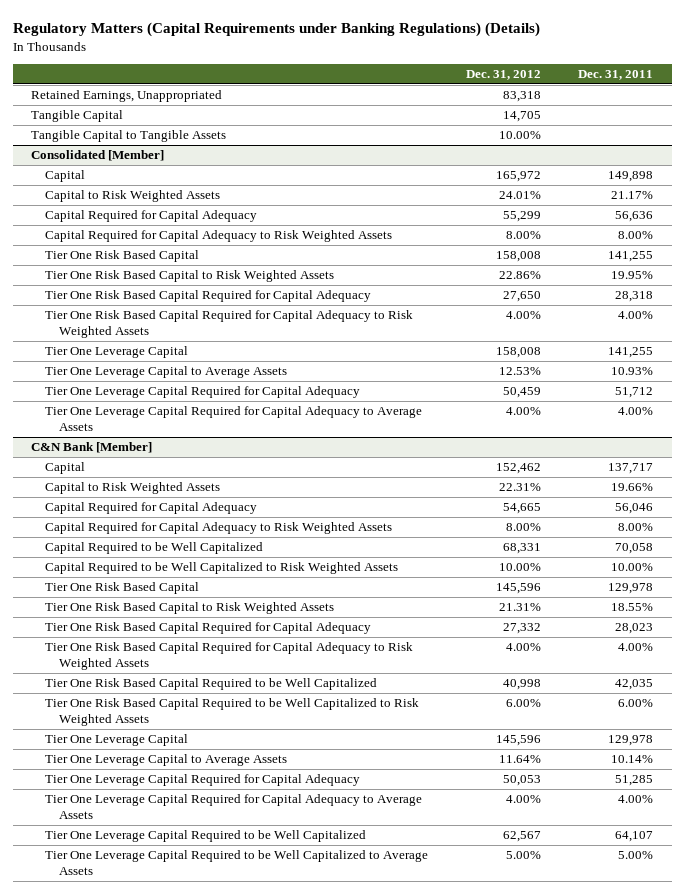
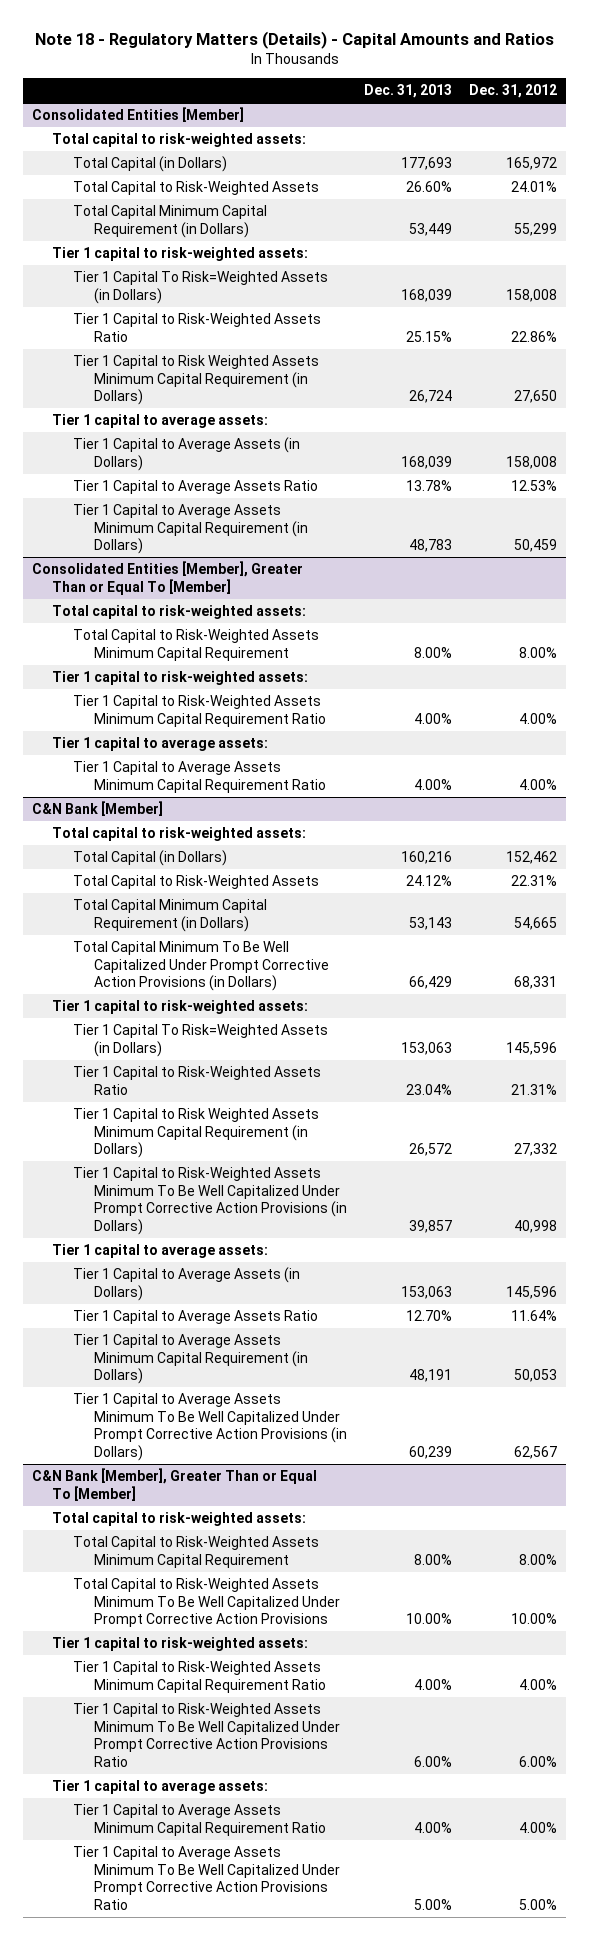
- Regulatory Matters (Capital Requirements under Banking Regulations) (Details)
+ Note 18 - Regulatory Matters (Details) - Capital Amounts and Ratios
- | Dec. 31, 2012 | Dec. 31, 2011
+ | Dec. 31, 2013 | Dec. 31, 2012
- Retained Earnings, Unappropriated | 83,318 |
- Tangible Capital | 14,705 |
- Tangible Capital to Tangible Assets | 10.00% |
- Consolidated [Member]
- Capital | 165,972 | 149,898
- Capital to Risk Weighted Assets | 24.01% | 21.17%
- Capital Required for Capital Adequacy | 55,299 | 56,636
- Capital Required for Capital Adequacy to Risk Weighted Assets | 8.00% | 8.00%
- Tier One Risk Based Capital | 158,008 | 141,255
- Tier One Risk Based Capital to Risk Weighted Assets | 22.86% | 19.95%
- Tier One Risk Based Capital Required for Capital Adequacy | 27,650 | 28,318
- Tier One Risk Based Capital Required for Capital Adequacy to Risk Weighted Assets | 4.00% | 4.00%
- Tier One Leverage Capital | 158,008 | 141,255
- Tier One Leverage Capital to Average Assets | 12.53% | 10.93%
- Tier One Leverage Capital Required for Capital Adequacy | 50,459 | 51,712
- Tier One Leverage Capital Required for Capital Adequacy to Average Assets | 4.00% | 4.00%
+ Consolidated Entities [Member]
+ Total capital to risk-weighted assets:
+ Total Capital (in Dollars) | 177,693 | 165,972
+ Total Capital to Risk-Weighted Assets | 26.60% | 24.01%
+ Total Capital Minimum Capital Requirement (in Dollars) | 53,449 | 55,299
+ Tier 1 capital to risk-weighted assets:
+ Tier 1 Capital To Risk=Weighted Assets (in Dollars) | 168,039 | 158,008
+ Tier 1 Capital to Risk-Weighted Assets Ratio | 25.15% | 22.86%
+ Tier 1 Capital to Risk Weighted Assets Minimum Capital Requirement (in Dollars) | 26,724 | 27,650
+ Tier 1 capital to average assets:
+ Tier 1 Capital to Average Assets (in Dollars) | 168,039 | 158,008
+ Tier 1 Capital to Average Assets Ratio | 13.78% | 12.53%
+ Tier 1 Capital to Average Assets Minimum Capital Requirement (in Dollars) | 48,783 | 50,459
+ Consolidated Entities [Member], Greater Than or Equal To [Member]
+ Total capital to risk-weighted assets:
+ Total Capital to Risk-Weighted Assets Minimum Capital Requirement | 8.00% | 8.00%
+ Tier 1 capital to risk-weighted assets:
+ Tier 1 Capital to Risk-Weighted Assets Minimum Capital Requirement Ratio | 4.00% | 4.00%
+ Tier 1 capital to average assets:
+ Tier 1 Capital to Average Assets Minimum Capital Requirement Ratio | 4.00% | 4.00%
@ C&N Bank [Member]
- Capital | 152,462 | 137,717
- Capital to Risk Weighted Assets | 22.31% | 19.66%
- Capital Required for Capital Adequacy | 54,665 | 56,046
- Capital Required for Capital Adequacy to Risk Weighted Assets | 8.00% | 8.00%
- Capital Required to be Well Capitalized | 68,331 | 70,058
- Capital Required to be Well Capitalized to Risk Weighted Assets | 10.00% | 10.00%
- Tier One Risk Based Capital | 145,596 | 129,978
- Tier One Risk Based Capital to Risk Weighted Assets | 21.31% | 18.55%
- Tier One Risk Based Capital Required for Capital Adequacy | 27,332 | 28,023
- Tier One Risk Based Capital Required for Capital Adequacy to Risk Weighted Assets | 4.00% | 4.00%
- Tier One Risk Based Capital Required to be Well Capitalized | 40,998 | 42,035
- Tier One Risk Based Capital Required to be Well Capitalized to Risk Weighted Assets | 6.00% | 6.00%
- Tier One Leverage Capital | 145,596 | 129,978
- Tier One Leverage Capital to Average Assets | 11.64% | 10.14%
- Tier One Leverage Capital Required for Capital Adequacy | 50,053 | 51,285
- Tier One Leverage Capital Required for Capital Adequacy to Average Assets | 4.00% | 4.00%
- Tier One Leverage Capital Required to be Well Capitalized | 62,567 | 64,107
- Tier One Leverage Capital Required to be Well Capitalized to Average Assets | 5.00% | 5.00%
+ Total capital to risk-weighted assets:
+ Total Capital (in Dollars) | 160,216 | 152,462
+ Total Capital to Risk-Weighted Assets | 24.12% | 22.31%
+ Total Capital Minimum Capital Requirement (in Dollars) | 53,143 | 54,665
+ Total Capital Minimum To Be Well Capitalized Under Prompt Corrective Action Provisions (in Dollars) | 66,429 | 68,331
+ Tier 1 capital to risk-weighted assets:
+ Tier 1 Capital To Risk=Weighted Assets (in Dollars) | 153,063 | 145,596
+ Tier 1 Capital to Risk-Weighted Assets Ratio | 23.04% | 21.31%
+ Tier 1 Capital to Risk Weighted Assets Minimum Capital Requirement (in Dollars) | 26,572 | 27,332
+ Tier 1 Capital to Risk-Weighted Assets Minimum To Be Well Capitalized Under Prompt Corrective Action Provisions (in Dollars) | 39,857 | 40,998
+ Tier 1 capital to average assets:
+ Tier 1 Capital to Average Assets (in Dollars) | 153,063 | 145,596
+ Tier 1 Capital to Average Assets Ratio | 12.70% | 11.64%
+ Tier 1 Capital to Average Assets Minimum Capital Requirement (in Dollars) | 48,191 | 50,053
+ Tier 1 Capital to Average Assets Minimum To Be Well Capitalized Under Prompt Corrective Action Provisions (in Dollars) | 60,239 | 62,567
+ C&N Bank [Member], Greater Than or Equal To [Member]
+ Total capital to risk-weighted assets:
+ Total Capital to Risk-Weighted Assets Minimum Capital Requirement | 8.00% | 8.00%
+ Total Capital to Risk-Weighted Assets Minimum To Be Well Capitalized Under Prompt Corrective Action Provisions | 10.00% | 10.00%
+ Tier 1 capital to risk-weighted assets:
+ Tier 1 Capital to Risk-Weighted Assets Minimum Capital Requirement Ratio | 4.00% | 4.00%
+ Tier 1 Capital to Risk-Weighted Assets Minimum To Be Well Capitalized Under Prompt Corrective Action Provisions Ratio | 6.00% | 6.00%
+ Tier 1 capital to average assets:
+ Tier 1 Capital to Average Assets Minimum Capital Requirement Ratio | 4.00% | 4.00%
+ Tier 1 Capital to Average Assets Minimum To Be Well Capitalized Under Prompt Corrective Action Provisions Ratio | 5.00% | 5.00%

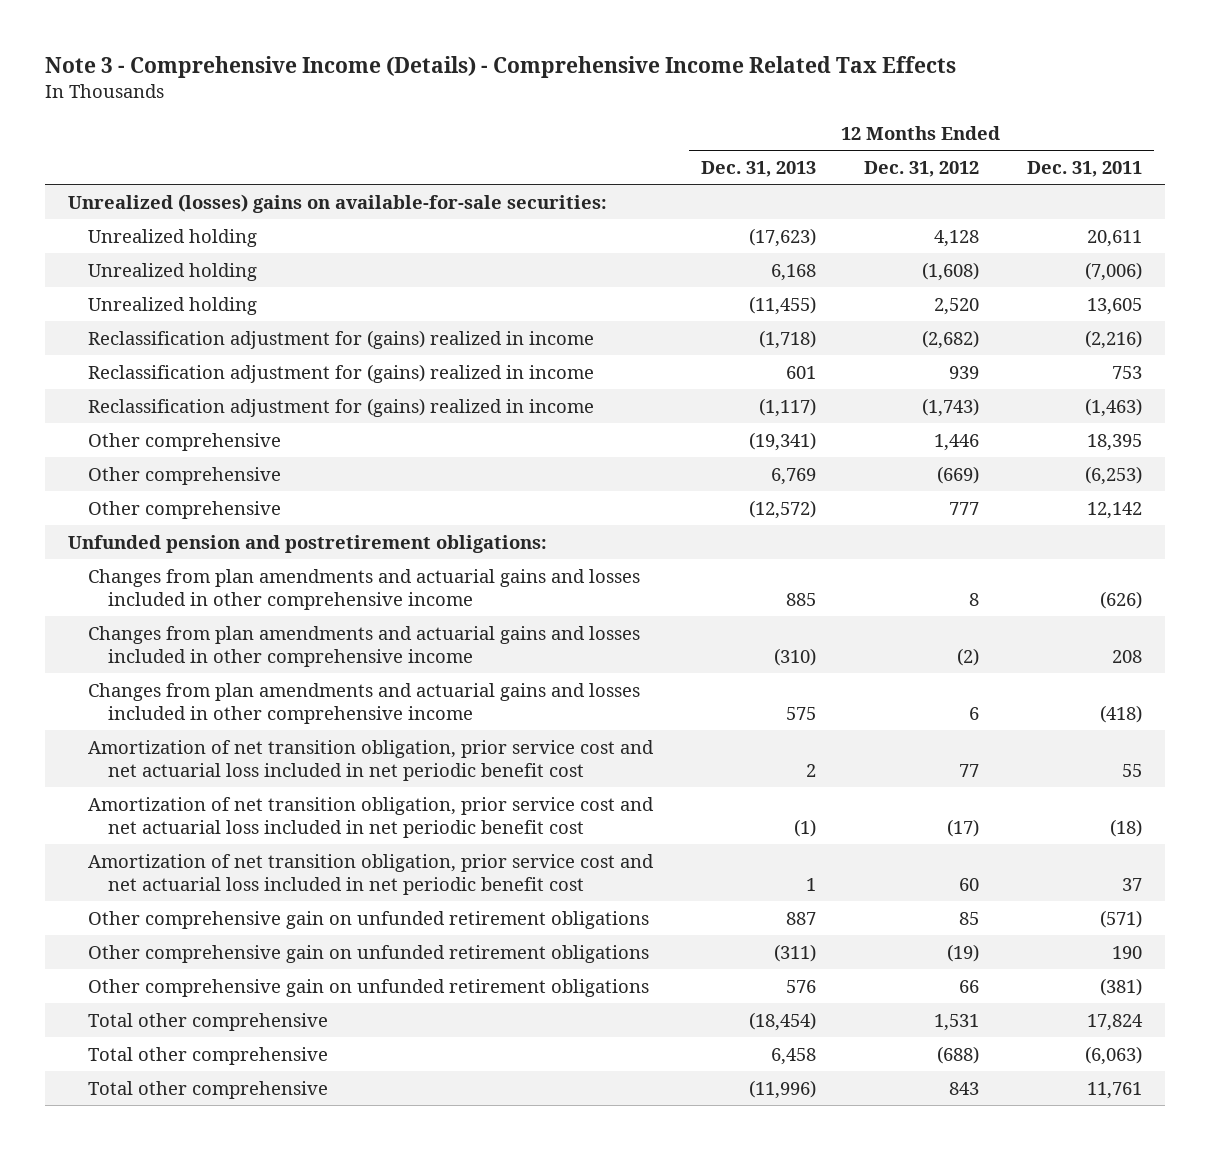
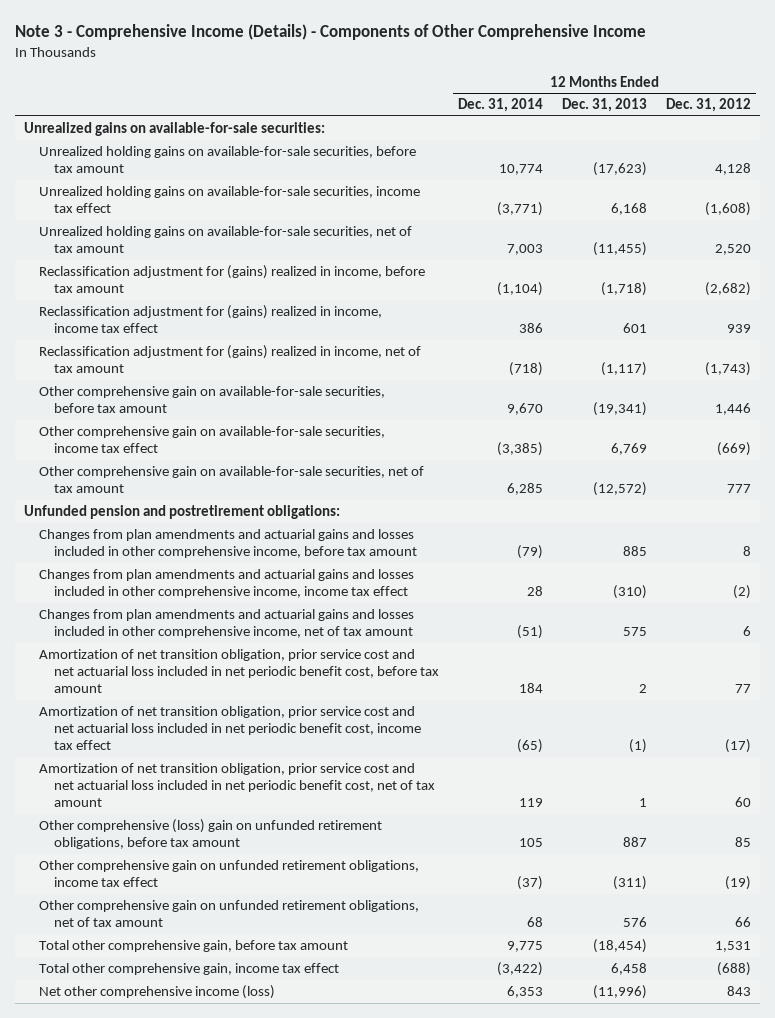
- Note 3 - Comprehensive Income (Details) - Comprehensive Income Related Tax Effects
+ Note 3 - Comprehensive Income (Details) - Components of Other Comprehensive Income
- | 12 Months Ended Dec. 31, 2013 | 12 Months Ended Dec. 31, 2012 | 12 Months Ended Dec. 31, 2011
+ | 12 Months Ended Dec. 31, 2014 | 12 Months Ended Dec. 31, 2013 | 12 Months Ended Dec. 31, 2012
- Unrealized (losses) gains on available-for-sale securities:
- Unrealized holding | (17,623) | 4,128 | 20,611
- Unrealized holding | 6,168 | (1,608) | (7,006)
- Unrealized holding | (11,455) | 2,520 | 13,605
- Reclassification adjustment for (gains) realized in income | (1,718) | (2,682) | (2,216)
- Reclassification adjustment for (gains) realized in income | 601 | 939 | 753
- Reclassification adjustment for (gains) realized in income | (1,117) | (1,743) | (1,463)
- Other comprehensive | (19,341) | 1,446 | 18,395
- Other comprehensive | 6,769 | (669) | (6,253)
- Other comprehensive | (12,572) | 777 | 12,142
+ Unrealized gains on available-for-sale securities:
+ Unrealized holding gains on available-for-sale securities, before tax amount | 10,774 | (17,623) | 4,128
+ Unrealized holding gains on available-for-sale securities, income tax effect | (3,771) | 6,168 | (1,608)
+ Unrealized holding gains on available-for-sale securities, net of tax amount | 7,003 | (11,455) | 2,520
+ Reclassification adjustment for (gains) realized in income, before tax amount | (1,104) | (1,718) | (2,682)
+ Reclassification adjustment for (gains) realized in income, income tax effect | 386 | 601 | 939
+ Reclassification adjustment for (gains) realized in income, net of tax amount | (718) | (1,117) | (1,743)
+ Other comprehensive gain on available-for-sale securities, before tax amount | 9,670 | (19,341) | 1,446
+ Other comprehensive gain on available-for-sale securities, income tax effect | (3,385) | 6,769 | (669)
+ Other comprehensive gain on available-for-sale securities, net of tax amount | 6,285 | (12,572) | 777
- Changes from plan amendments and actuarial gains and losses included in other comprehensive income | 885 | 8 | (626)
- Changes from plan amendments and actuarial gains and losses included in other comprehensive income | (310) | (2) | 208
- Changes from plan amendments and actuarial gains and losses included in other comprehensive income | 575 | 6 | (418)
- Amortization of net transition obligation, prior service cost and net actuarial loss included in net periodic benefit cost | 2 | 77 | 55
- Amortization of net transition obligation, prior service cost and net actuarial loss included in net periodic benefit cost | (1) | (17) | (18)
- Amortization of net transition obligation, prior service cost and net actuarial loss included in net periodic benefit cost | 1 | 60 | 37
- Other comprehensive gain on unfunded retirement obligations | 887 | 85 | (571)
- Other comprehensive gain on unfunded retirement obligations | (311) | (19) | 190
- Other comprehensive gain on unfunded retirement obligations | 576 | 66 | (381)
- Total other comprehensive | (18,454) | 1,531 | 17,824
- Total other comprehensive | 6,458 | (688) | (6,063)
- Total other comprehensive | (11,996) | 843 | 11,761
+ Changes from plan amendments and actuarial gains and losses included in other comprehensive income, before tax amount | (79) | 885 | 8
+ Changes from plan amendments and actuarial gains and losses included in other comprehensive income, income tax effect | 28 | (310) | (2)
+ Changes from plan amendments and actuarial gains and losses included in other comprehensive income, net of tax amount | (51) | 575 | 6
+ Amortization of net transition obligation, prior service cost and net actuarial loss included in net periodic benefit cost, before tax amount | 184 | 2 | 77
+ Amortization of net transition obligation, prior service cost and net actuarial loss included in net periodic benefit cost, income tax effect | (65) | (1) | (17)
+ Amortization of net transition obligation, prior service cost and net actuarial loss included in net periodic benefit cost, net of tax amount | 119 | 1 | 60
+ Other comprehensive (loss) gain on unfunded retirement obligations, before tax amount | 105 | 887 | 85
+ Other comprehensive gain on unfunded retirement obligations, income tax effect | (37) | (311) | (19)
+ Other comprehensive gain on unfunded retirement obligations, net of tax amount | 68 | 576 | 66
+ Total other comprehensive gain, before tax amount | 9,775 | (18,454) | 1,531
+ Total other comprehensive gain, income tax effect | (3,422) | 6,458 | (688)
+ Net other comprehensive income (loss) | 6,353 | (11,996) | 843

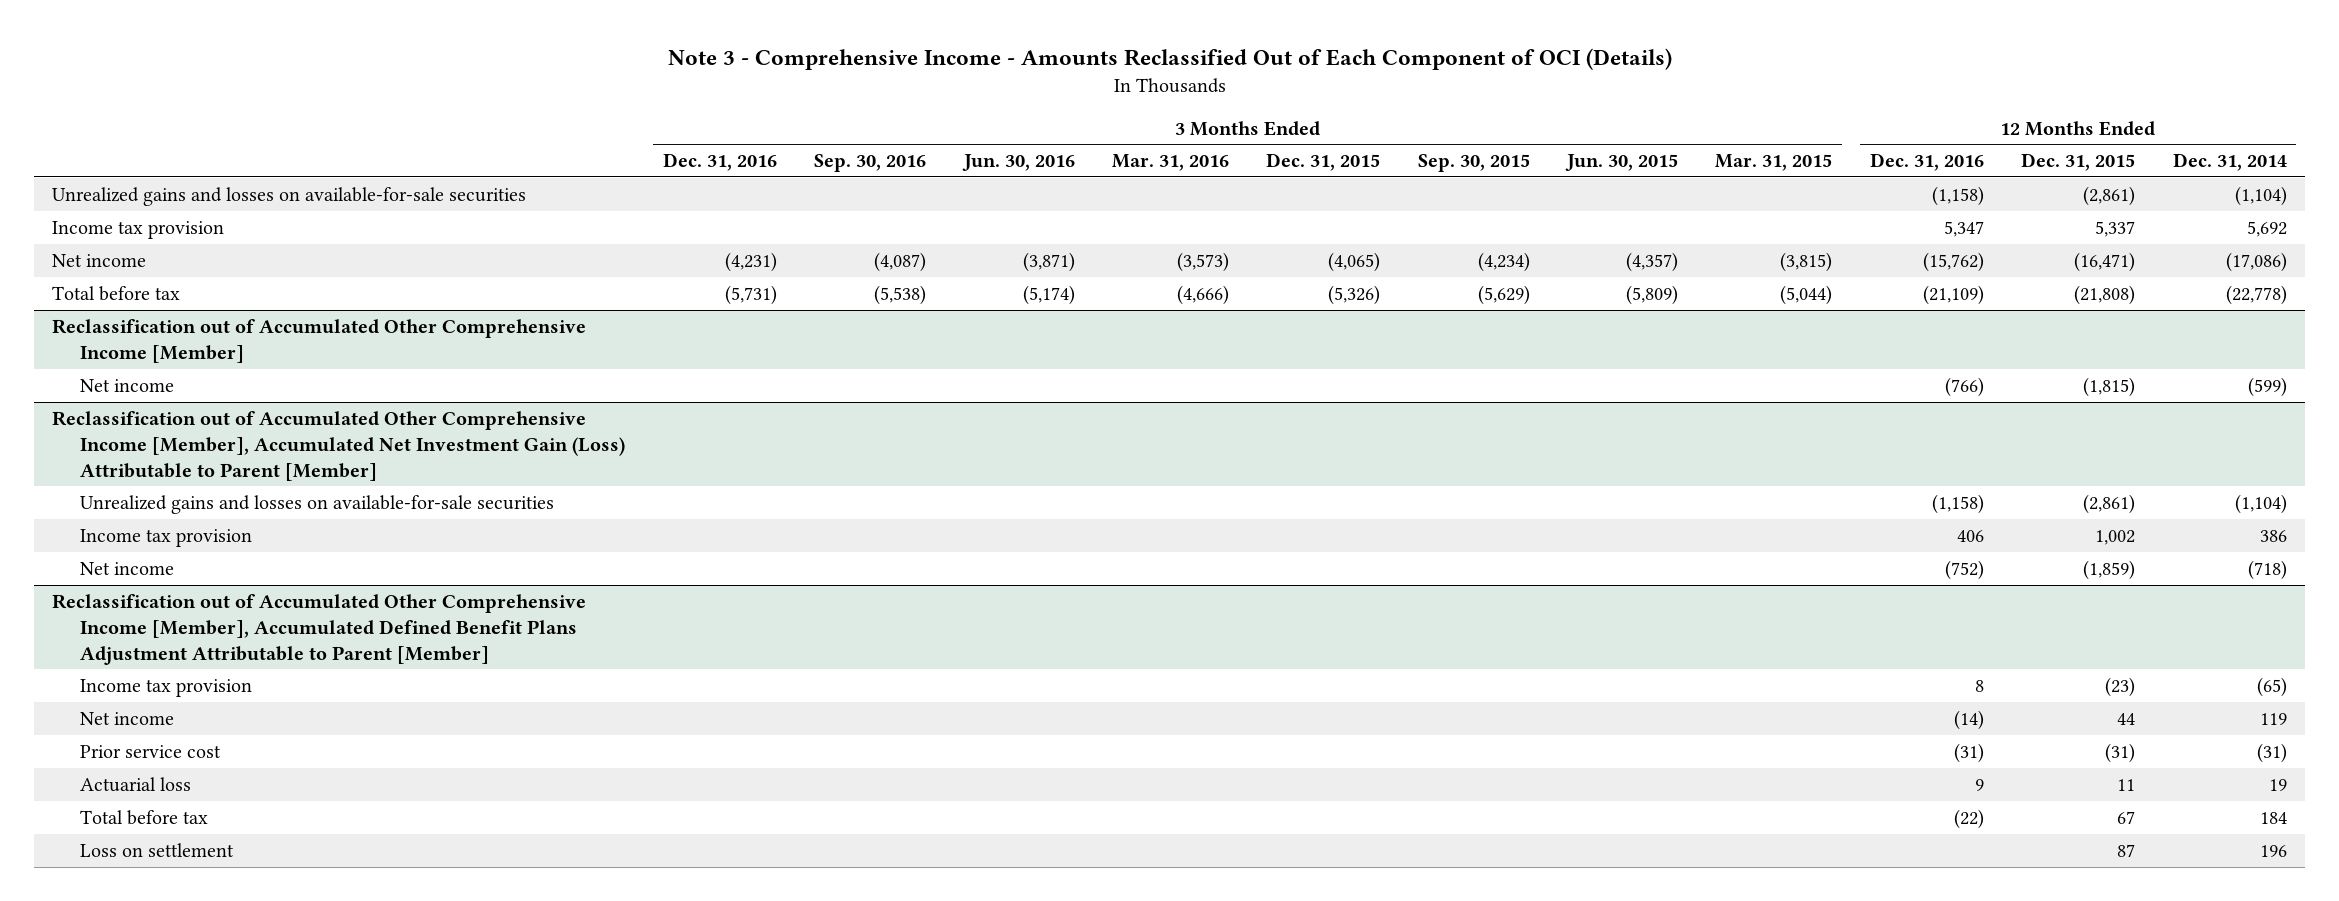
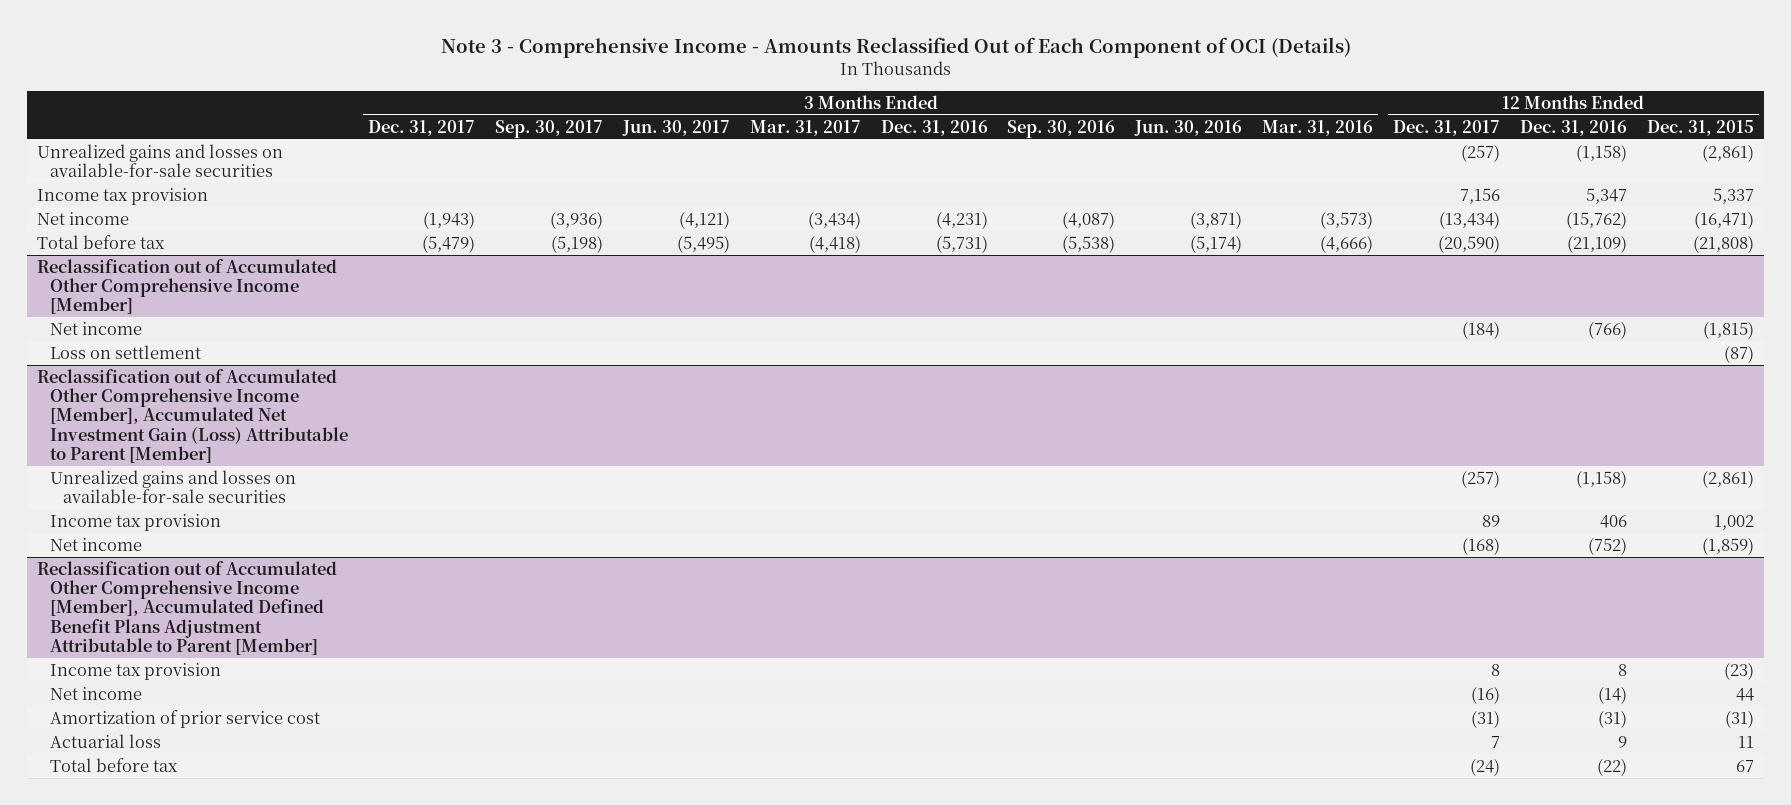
- | 3 Months Ended Dec. 31, 2016 | 3 Months Ended Sep. 30, 2016 | 3 Months Ended Jun. 30, 2016 | 3 Months Ended Mar. 31, 2016 | 3 Months Ended Dec. 31, 2015 | 3 Months Ended Sep. 30, 2015 | 3 Months Ended Jun. 30, 2015 | 3 Months Ended Mar. 31, 2015 | 12 Months Ended Dec. 31, 2016 | 12 Months Ended Dec. 31, 2015 | 12 Months Ended Dec. 31, 2014
+ | 3 Months Ended Dec. 31, 2017 | 3 Months Ended Sep. 30, 2017 | 3 Months Ended Jun. 30, 2017 | 3 Months Ended Mar. 31, 2017 | 3 Months Ended Dec. 31, 2016 | 3 Months Ended Sep. 30, 2016 | 3 Months Ended Jun. 30, 2016 | 3 Months Ended Mar. 31, 2016 | 12 Months Ended Dec. 31, 2017 | 12 Months Ended Dec. 31, 2016 | 12 Months Ended Dec. 31, 2015
@ Reclassification out of Accumulated Other Comprehensive Income [Member]
+ Loss on settlement | | | | | | | | | | | (87)
@ Reclassification out of Accumulated Other Comprehensive Income [Member], Accumulated Defined Benefit Plans Adjustment Attributable to Parent [Member]
- Prior service cost | | | | | | | | | (31) | (31) | (31)
+ Amortization of prior service cost | | | | | | | | | (31) | (31) | (31)
- Loss on settlement | | | | | | | | | | 87 | 196

